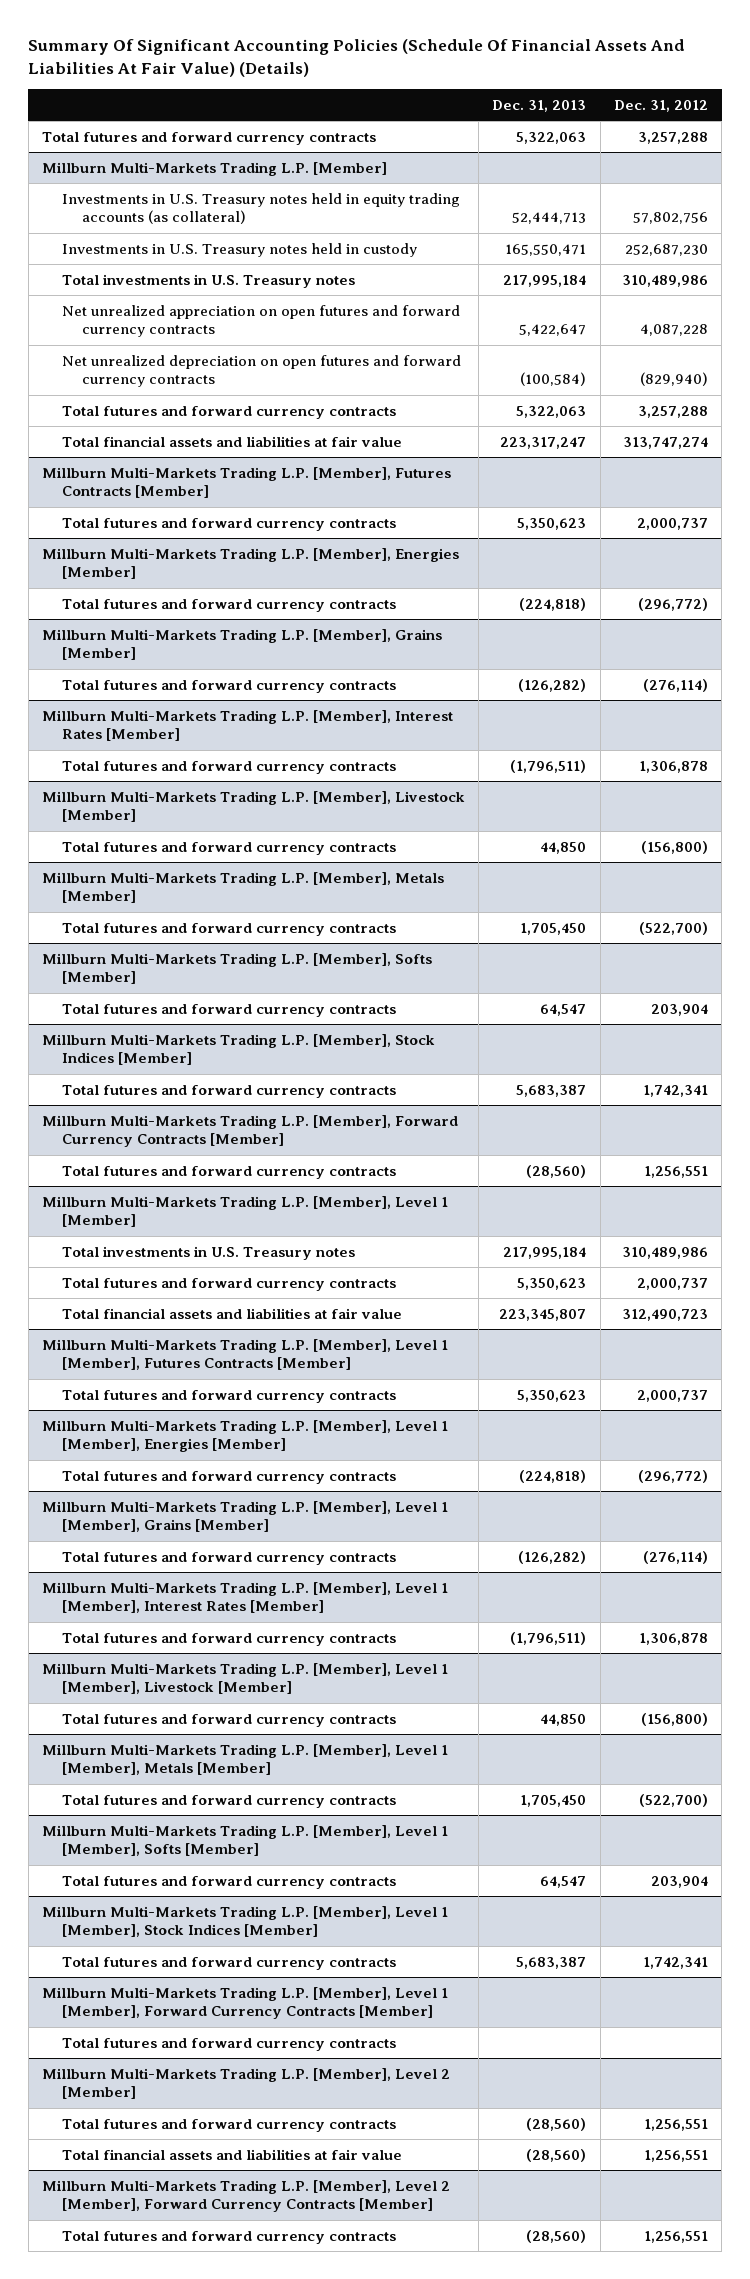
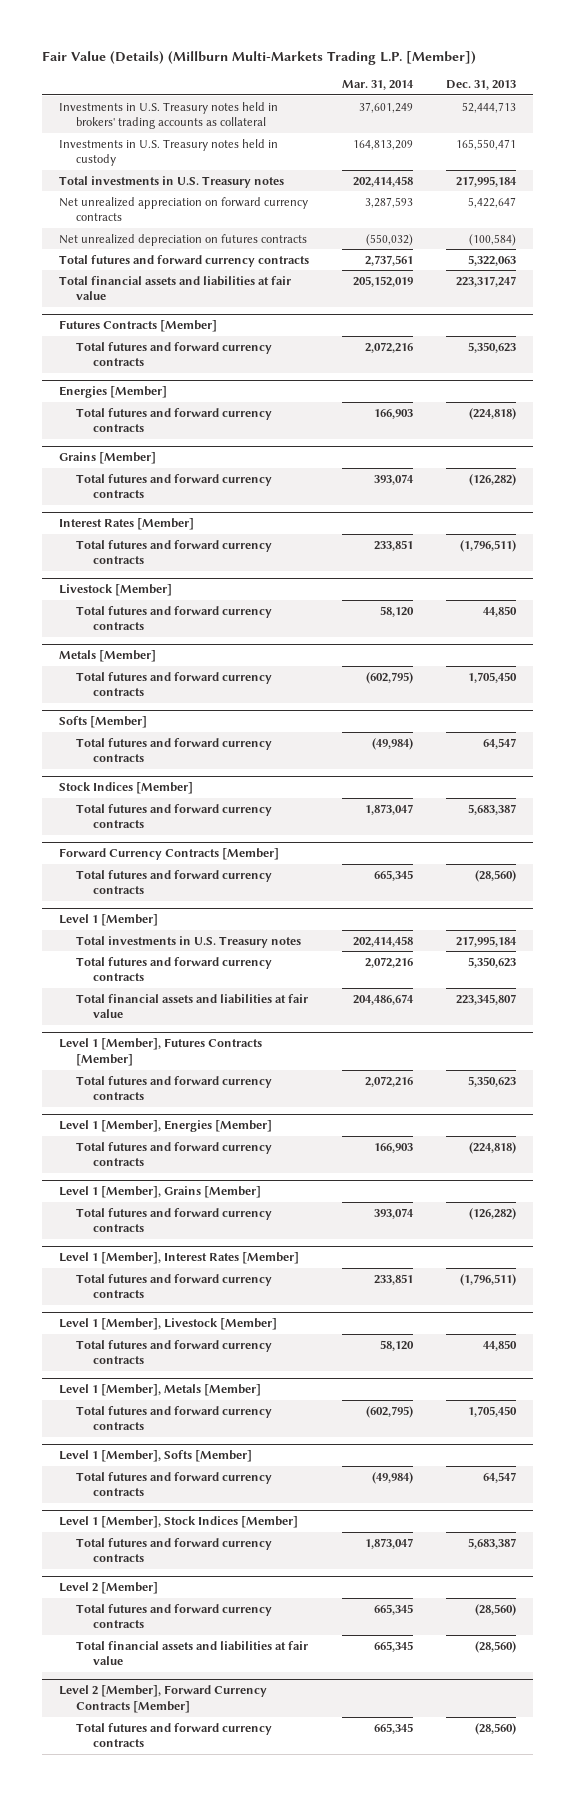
- Summary Of Significant Accounting Policies (Schedule Of Financial Assets And Liabilities At Fair Value) (Details)
+ Fair Value (Details) (Millburn Multi-Markets Trading L.P. [Member])
- | Dec. 31, 2013 | Dec. 31, 2012
+ | Mar. 31, 2014 | Dec. 31, 2013
- Total futures and forward currency contracts | 5,322,063 | 3,257,288
- Millburn Multi-Markets Trading L.P. [Member]
- Investments in U.S. Treasury notes held in equity trading accounts (as collateral) | 52,444,713 | 57,802,756
+ Investments in U.S. Treasury notes held in brokers' trading accounts as collateral | 37,601,249 | 52,444,713
- Net unrealized appreciation on open futures and forward currency contracts | 5,422,647 | 4,087,228
- Net unrealized depreciation on open futures and forward currency contracts | (100,584) | (829,940)
+ Net unrealized appreciation on forward currency contracts | 3,287,593 | 5,422,647
+ Net unrealized depreciation on futures contracts | (550,032) | (100,584)
- Millburn Multi-Markets Trading L.P. [Member], Futures Contracts [Member]
+ Futures Contracts [Member]
- Millburn Multi-Markets Trading L.P. [Member], Energies [Member]
+ Energies [Member]
- Millburn Multi-Markets Trading L.P. [Member], Grains [Member]
+ Grains [Member]
- Millburn Multi-Markets Trading L.P. [Member], Interest Rates [Member]
+ Interest Rates [Member]
- Millburn Multi-Markets Trading L.P. [Member], Livestock [Member]
+ Livestock [Member]
- Millburn Multi-Markets Trading L.P. [Member], Metals [Member]
+ Metals [Member]
- Millburn Multi-Markets Trading L.P. [Member], Softs [Member]
+ Softs [Member]
- Millburn Multi-Markets Trading L.P. [Member], Stock Indices [Member]
+ Stock Indices [Member]
- Millburn Multi-Markets Trading L.P. [Member], Forward Currency Contracts [Member]
+ Forward Currency Contracts [Member]
- Millburn Multi-Markets Trading L.P. [Member], Level 1 [Member]
+ Level 1 [Member]
- Millburn Multi-Markets Trading L.P. [Member], Level 1 [Member], Futures Contracts [Member]
+ Level 1 [Member], Futures Contracts [Member]
- Millburn Multi-Markets Trading L.P. [Member], Level 1 [Member], Energies [Member]
+ Level 1 [Member], Energies [Member]
- Millburn Multi-Markets Trading L.P. [Member], Level 1 [Member], Grains [Member]
+ Level 1 [Member], Grains [Member]
- Millburn Multi-Markets Trading L.P. [Member], Level 1 [Member], Interest Rates [Member]
+ Level 1 [Member], Interest Rates [Member]
- Millburn Multi-Markets Trading L.P. [Member], Level 1 [Member], Livestock [Member]
+ Level 1 [Member], Livestock [Member]
- Millburn Multi-Markets Trading L.P. [Member], Level 1 [Member], Metals [Member]
+ Level 1 [Member], Metals [Member]
- Millburn Multi-Markets Trading L.P. [Member], Level 1 [Member], Softs [Member]
+ Level 1 [Member], Softs [Member]
- Millburn Multi-Markets Trading L.P. [Member], Level 1 [Member], Stock Indices [Member]
+ Level 1 [Member], Stock Indices [Member]
- Millburn Multi-Markets Trading L.P. [Member], Level 1 [Member], Forward Currency Contracts [Member]
- Total futures and forward currency contracts
- Millburn Multi-Markets Trading L.P. [Member], Level 2 [Member]
+ Level 2 [Member]
- Millburn Multi-Markets Trading L.P. [Member], Level 2 [Member], Forward Currency Contracts [Member]
+ Level 2 [Member], Forward Currency Contracts [Member]

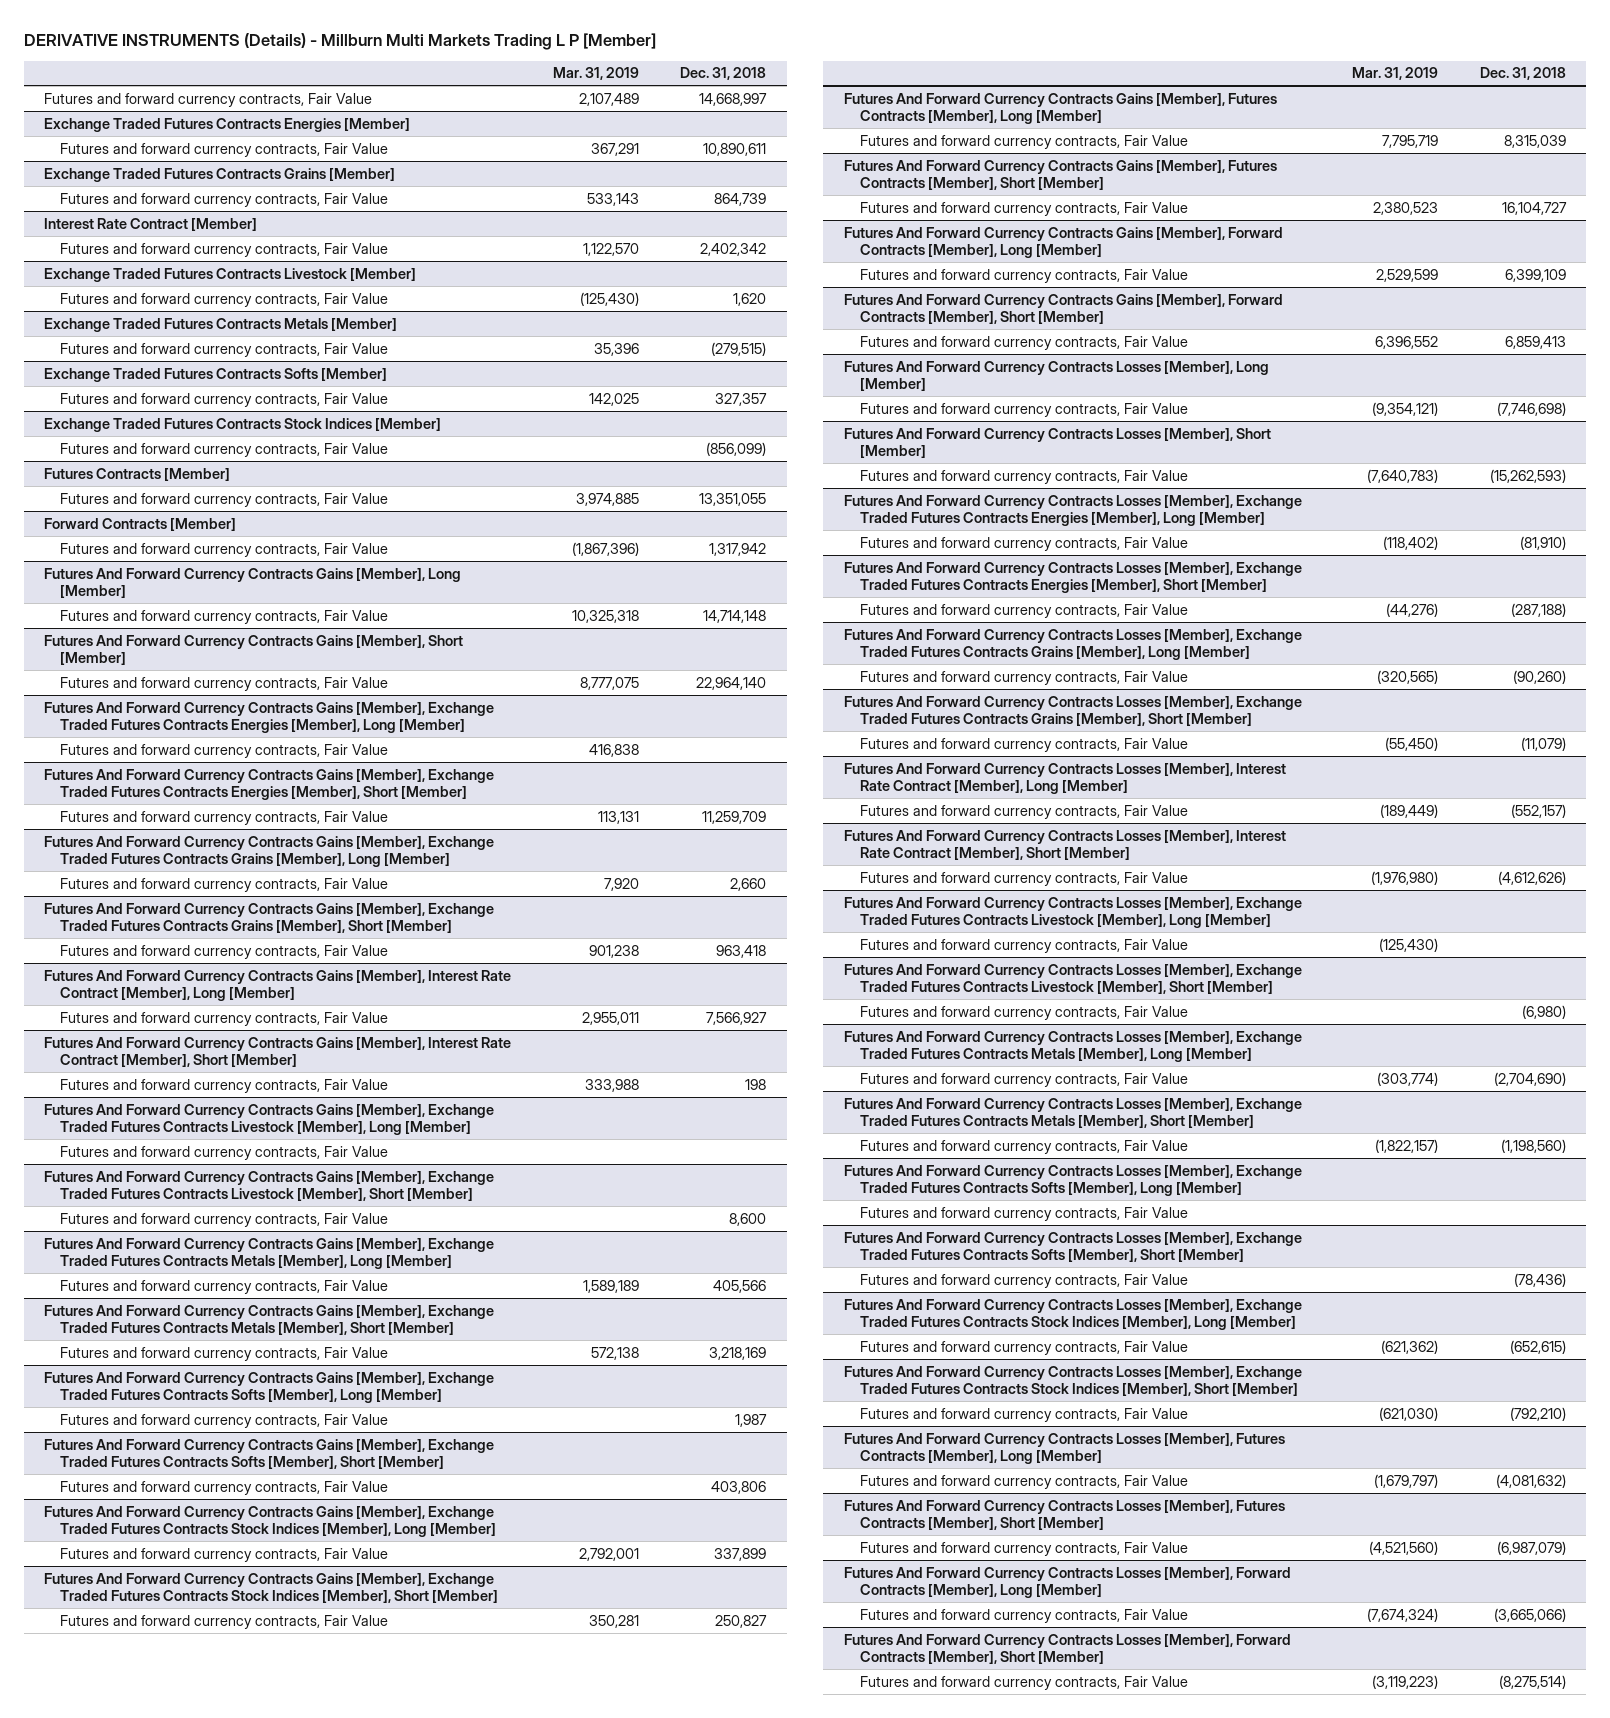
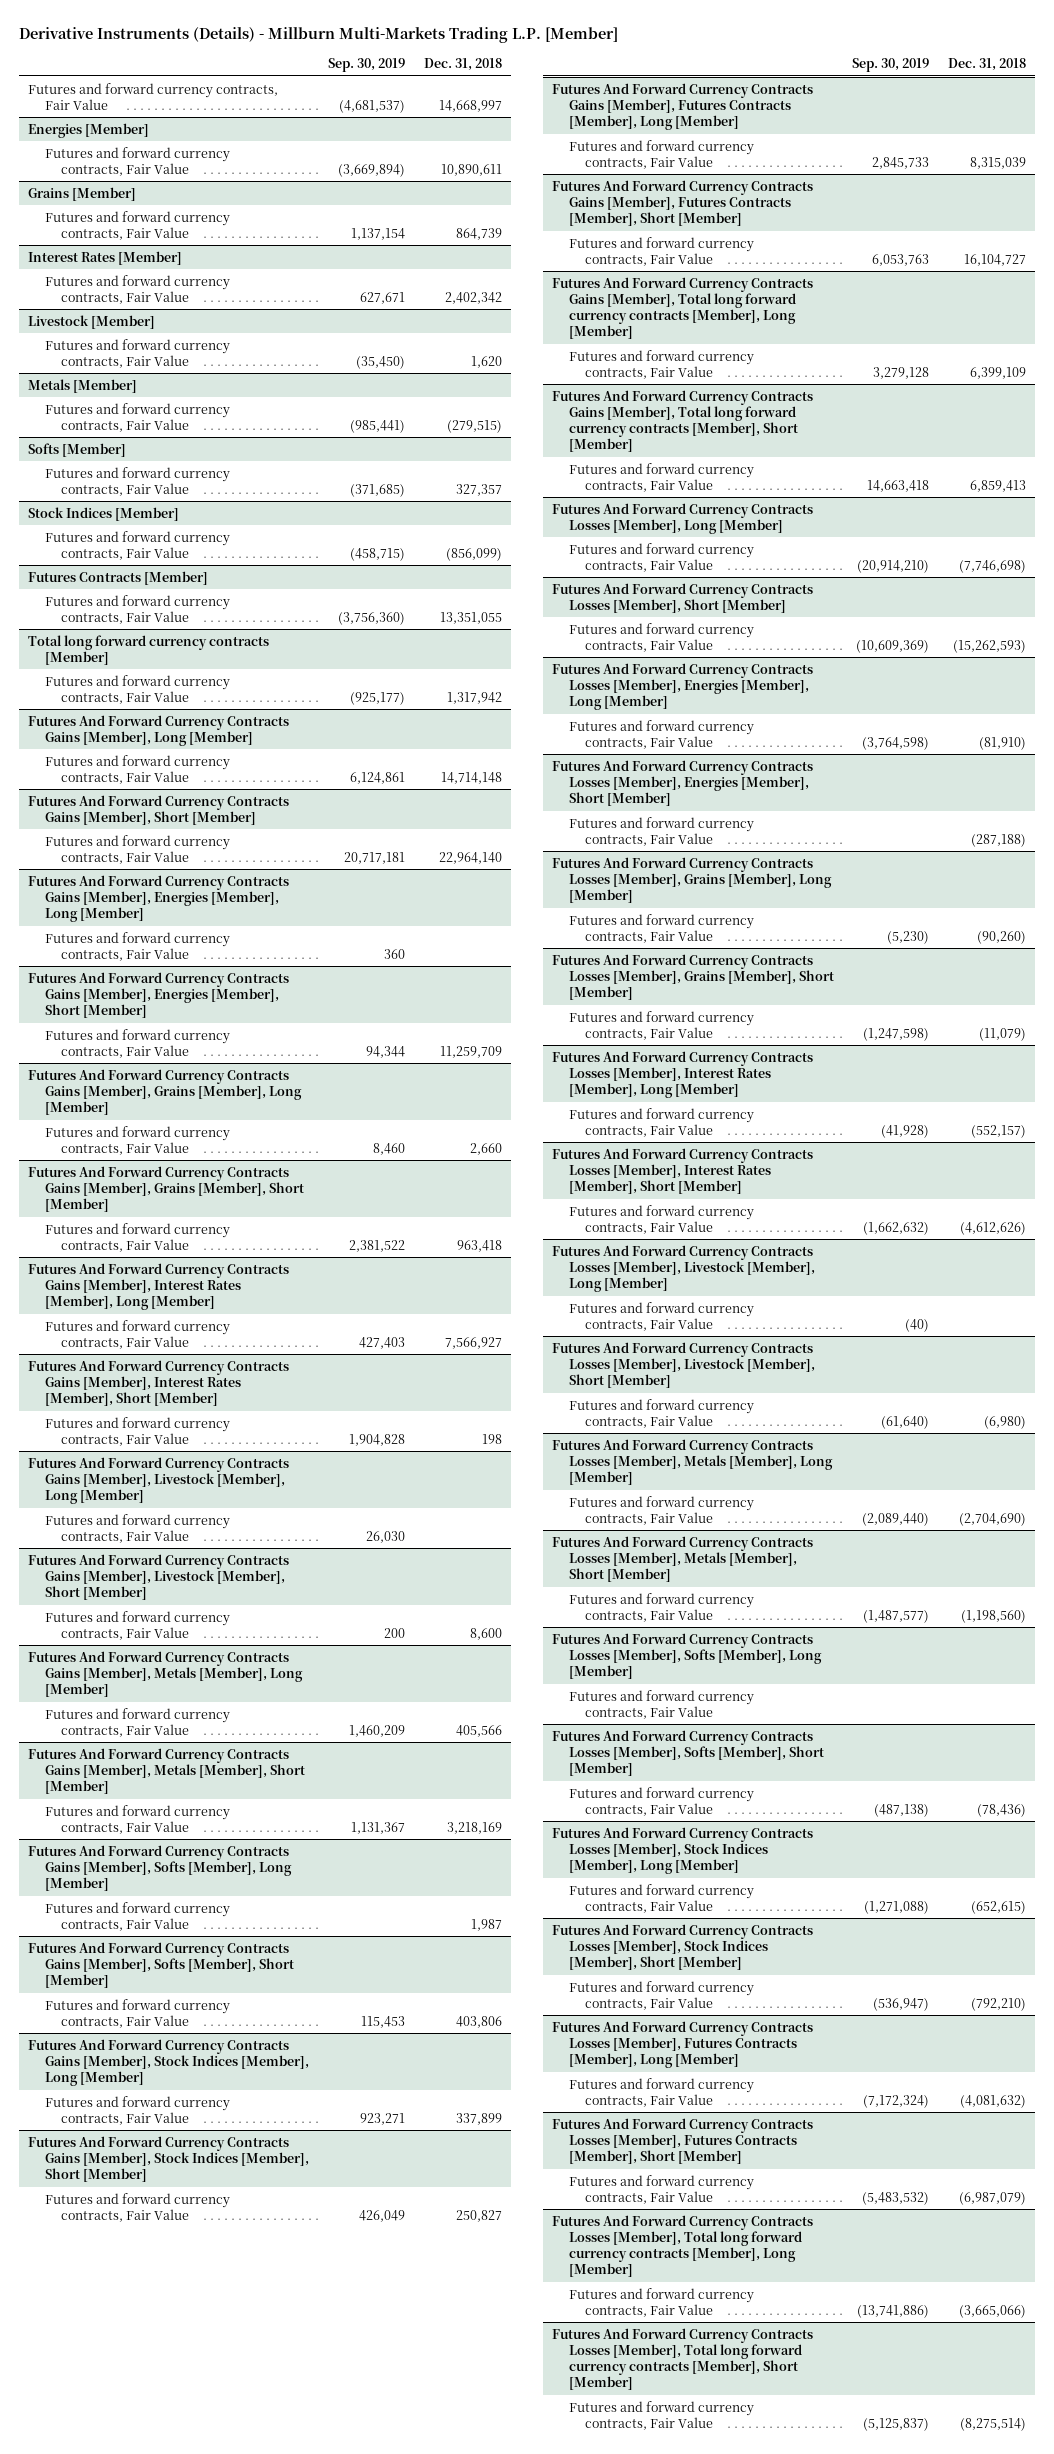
- DERIVATIVE INSTRUMENTS (Details) - Millburn Multi Markets Trading L P [Member]
+ Derivative Instruments (Details) - Millburn Multi-Markets Trading L.P. [Member]
- | Mar. 31, 2019 | Dec. 31, 2018
+ | Sep. 30, 2019 | Dec. 31, 2018
- Exchange Traded Futures Contracts Energies [Member]
+ Energies [Member]
- Exchange Traded Futures Contracts Grains [Member]
+ Grains [Member]
- Interest Rate Contract [Member]
+ Interest Rates [Member]
- Exchange Traded Futures Contracts Livestock [Member]
+ Livestock [Member]
- Exchange Traded Futures Contracts Metals [Member]
+ Metals [Member]
- Exchange Traded Futures Contracts Softs [Member]
+ Softs [Member]
- Exchange Traded Futures Contracts Stock Indices [Member]
+ Stock Indices [Member]
- Forward Contracts [Member]
+ Total long forward currency contracts [Member]
- Futures And Forward Currency Contracts Gains [Member], Exchange Traded Futures Contracts Energies [Member], Long [Member]
+ Futures And Forward Currency Contracts Gains [Member], Energies [Member], Long [Member]
- Futures And Forward Currency Contracts Gains [Member], Exchange Traded Futures Contracts Energies [Member], Short [Member]
+ Futures And Forward Currency Contracts Gains [Member], Energies [Member], Short [Member]
- Futures And Forward Currency Contracts Gains [Member], Exchange Traded Futures Contracts Grains [Member], Long [Member]
+ Futures And Forward Currency Contracts Gains [Member], Grains [Member], Long [Member]
- Futures And Forward Currency Contracts Gains [Member], Exchange Traded Futures Contracts Grains [Member], Short [Member]
+ Futures And Forward Currency Contracts Gains [Member], Grains [Member], Short [Member]
- Futures And Forward Currency Contracts Gains [Member], Interest Rate Contract [Member], Long [Member]
+ Futures And Forward Currency Contracts Gains [Member], Interest Rates [Member], Long [Member]
- Futures And Forward Currency Contracts Gains [Member], Interest Rate Contract [Member], Short [Member]
+ Futures And Forward Currency Contracts Gains [Member], Interest Rates [Member], Short [Member]
- Futures And Forward Currency Contracts Gains [Member], Exchange Traded Futures Contracts Livestock [Member], Long [Member]
+ Futures And Forward Currency Contracts Gains [Member], Livestock [Member], Long [Member]
- Futures And Forward Currency Contracts Gains [Member], Exchange Traded Futures Contracts Livestock [Member], Short [Member]
+ Futures And Forward Currency Contracts Gains [Member], Livestock [Member], Short [Member]
- Futures And Forward Currency Contracts Gains [Member], Exchange Traded Futures Contracts Metals [Member], Long [Member]
+ Futures And Forward Currency Contracts Gains [Member], Metals [Member], Long [Member]
- Futures And Forward Currency Contracts Gains [Member], Exchange Traded Futures Contracts Metals [Member], Short [Member]
+ Futures And Forward Currency Contracts Gains [Member], Metals [Member], Short [Member]
- Futures And Forward Currency Contracts Gains [Member], Exchange Traded Futures Contracts Softs [Member], Long [Member]
+ Futures And Forward Currency Contracts Gains [Member], Softs [Member], Long [Member]
- Futures And Forward Currency Contracts Gains [Member], Exchange Traded Futures Contracts Softs [Member], Short [Member]
+ Futures And Forward Currency Contracts Gains [Member], Softs [Member], Short [Member]
- Futures And Forward Currency Contracts Gains [Member], Exchange Traded Futures Contracts Stock Indices [Member], Long [Member]
+ Futures And Forward Currency Contracts Gains [Member], Stock Indices [Member], Long [Member]
- Futures And Forward Currency Contracts Gains [Member], Exchange Traded Futures Contracts Stock Indices [Member], Short [Member]
+ Futures And Forward Currency Contracts Gains [Member], Stock Indices [Member], Short [Member]
- Futures And Forward Currency Contracts Gains [Member], Forward Contracts [Member], Long [Member]
+ Futures And Forward Currency Contracts Gains [Member], Total long forward currency contracts [Member], Long [Member]
- Futures And Forward Currency Contracts Gains [Member], Forward Contracts [Member], Short [Member]
+ Futures And Forward Currency Contracts Gains [Member], Total long forward currency contracts [Member], Short [Member]
- Futures And Forward Currency Contracts Losses [Member], Exchange Traded Futures Contracts Energies [Member], Long [Member]
+ Futures And Forward Currency Contracts Losses [Member], Energies [Member], Long [Member]
- Futures And Forward Currency Contracts Losses [Member], Exchange Traded Futures Contracts Energies [Member], Short [Member]
+ Futures And Forward Currency Contracts Losses [Member], Energies [Member], Short [Member]
- Futures And Forward Currency Contracts Losses [Member], Exchange Traded Futures Contracts Grains [Member], Long [Member]
+ Futures And Forward Currency Contracts Losses [Member], Grains [Member], Long [Member]
- Futures And Forward Currency Contracts Losses [Member], Exchange Traded Futures Contracts Grains [Member], Short [Member]
+ Futures And Forward Currency Contracts Losses [Member], Grains [Member], Short [Member]
- Futures And Forward Currency Contracts Losses [Member], Interest Rate Contract [Member], Long [Member]
+ Futures And Forward Currency Contracts Losses [Member], Interest Rates [Member], Long [Member]
- Futures And Forward Currency Contracts Losses [Member], Interest Rate Contract [Member], Short [Member]
+ Futures And Forward Currency Contracts Losses [Member], Interest Rates [Member], Short [Member]
- Futures And Forward Currency Contracts Losses [Member], Exchange Traded Futures Contracts Livestock [Member], Long [Member]
+ Futures And Forward Currency Contracts Losses [Member], Livestock [Member], Long [Member]
- Futures And Forward Currency Contracts Losses [Member], Exchange Traded Futures Contracts Livestock [Member], Short [Member]
+ Futures And Forward Currency Contracts Losses [Member], Livestock [Member], Short [Member]
- Futures And Forward Currency Contracts Losses [Member], Exchange Traded Futures Contracts Metals [Member], Long [Member]
+ Futures And Forward Currency Contracts Losses [Member], Metals [Member], Long [Member]
- Futures And Forward Currency Contracts Losses [Member], Exchange Traded Futures Contracts Metals [Member], Short [Member]
+ Futures And Forward Currency Contracts Losses [Member], Metals [Member], Short [Member]
- Futures And Forward Currency Contracts Losses [Member], Exchange Traded Futures Contracts Softs [Member], Long [Member]
+ Futures And Forward Currency Contracts Losses [Member], Softs [Member], Long [Member]
- Futures And Forward Currency Contracts Losses [Member], Exchange Traded Futures Contracts Softs [Member], Short [Member]
+ Futures And Forward Currency Contracts Losses [Member], Softs [Member], Short [Member]
- Futures And Forward Currency Contracts Losses [Member], Exchange Traded Futures Contracts Stock Indices [Member], Long [Member]
+ Futures And Forward Currency Contracts Losses [Member], Stock Indices [Member], Long [Member]
- Futures And Forward Currency Contracts Losses [Member], Exchange Traded Futures Contracts Stock Indices [Member], Short [Member]
+ Futures And Forward Currency Contracts Losses [Member], Stock Indices [Member], Short [Member]
- Futures And Forward Currency Contracts Losses [Member], Forward Contracts [Member], Long [Member]
+ Futures And Forward Currency Contracts Losses [Member], Total long forward currency contracts [Member], Long [Member]
- Futures And Forward Currency Contracts Losses [Member], Forward Contracts [Member], Short [Member]
+ Futures And Forward Currency Contracts Losses [Member], Total long forward currency contracts [Member], Short [Member]

